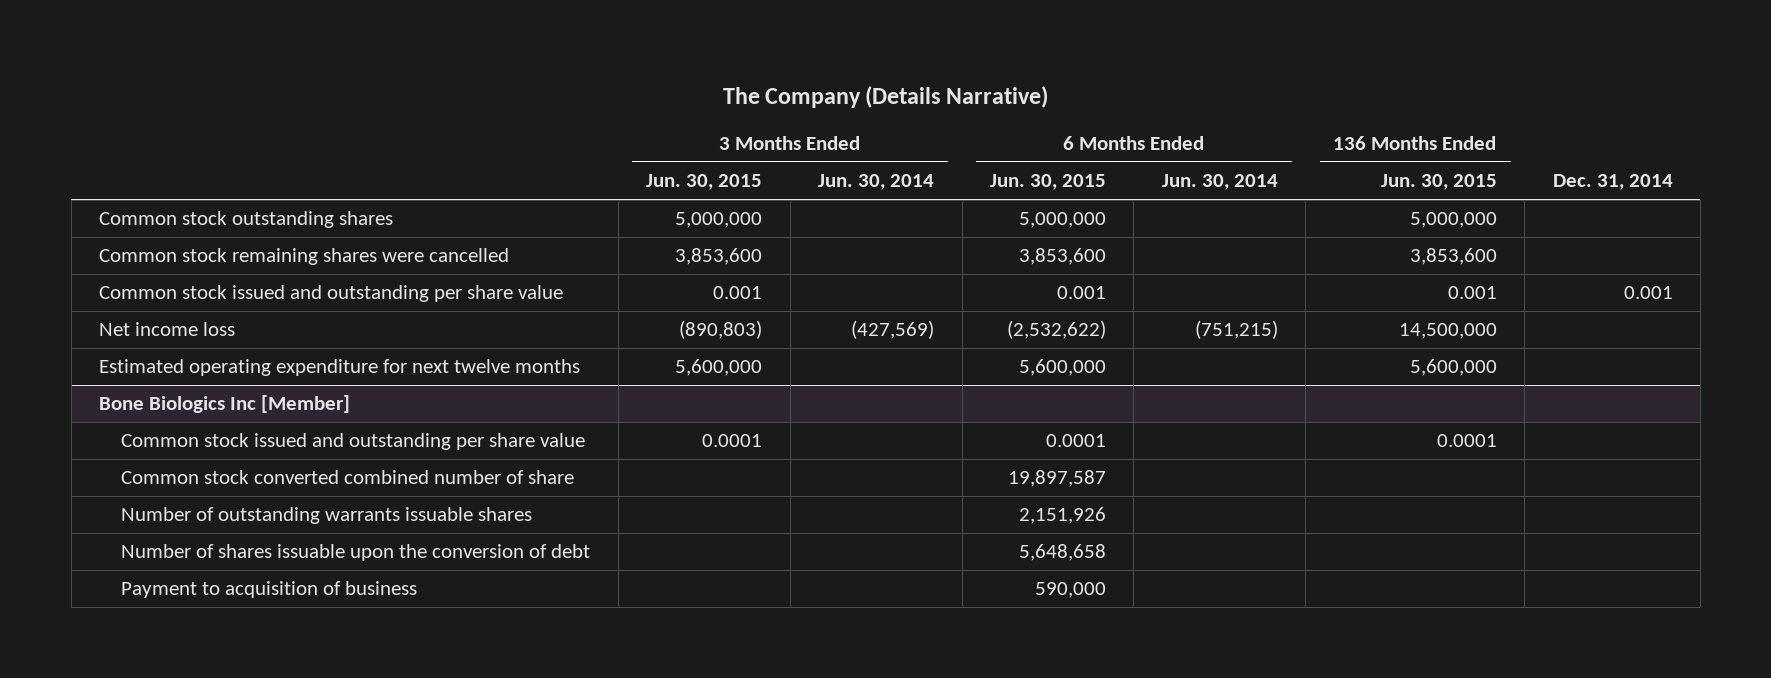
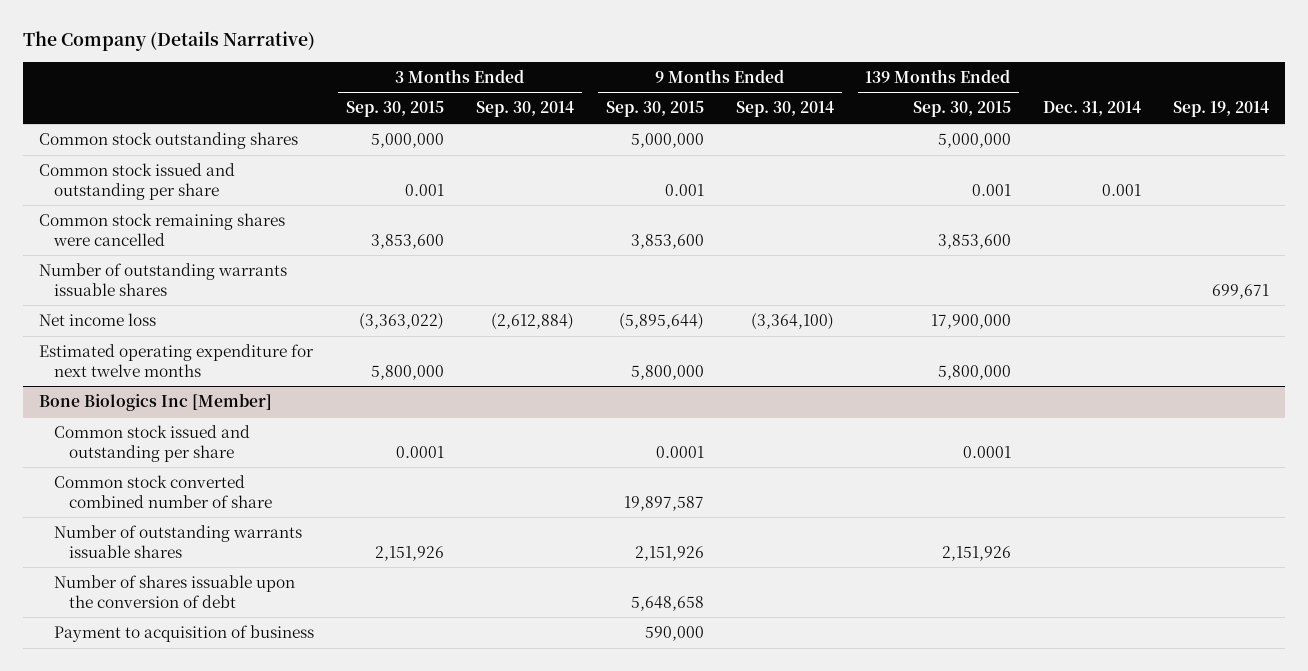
- | 3 Months Ended Jun. 30, 2015 | 3 Months Ended Jun. 30, 2014 | 6 Months Ended Jun. 30, 2015 | 6 Months Ended Jun. 30, 2014 | 136 Months Ended Jun. 30, 2015 | Dec. 31, 2014
+ | 3 Months Ended Sep. 30, 2015 | 3 Months Ended Sep. 30, 2014 | 9 Months Ended Sep. 30, 2015 | 9 Months Ended Sep. 30, 2014 | 139 Months Ended Sep. 30, 2015 | Dec. 31, 2014 | Sep. 19, 2014
+ Common stock issued and outstanding per share | 0.001 | | 0.001 | | 0.001 | 0.001 |
- Common stock issued and outstanding per share value | 0.001 | | 0.001 | | 0.001 | 0.001
+ Number of outstanding warrants issuable shares | | | | | | | 699,671
@ Bone Biologics Inc [Member]
- Common stock issued and outstanding per share value | 0.0001 | | 0.0001 | | 0.0001 |
+ Common stock issued and outstanding per share | 0.0001 | | 0.0001 | | 0.0001 | |

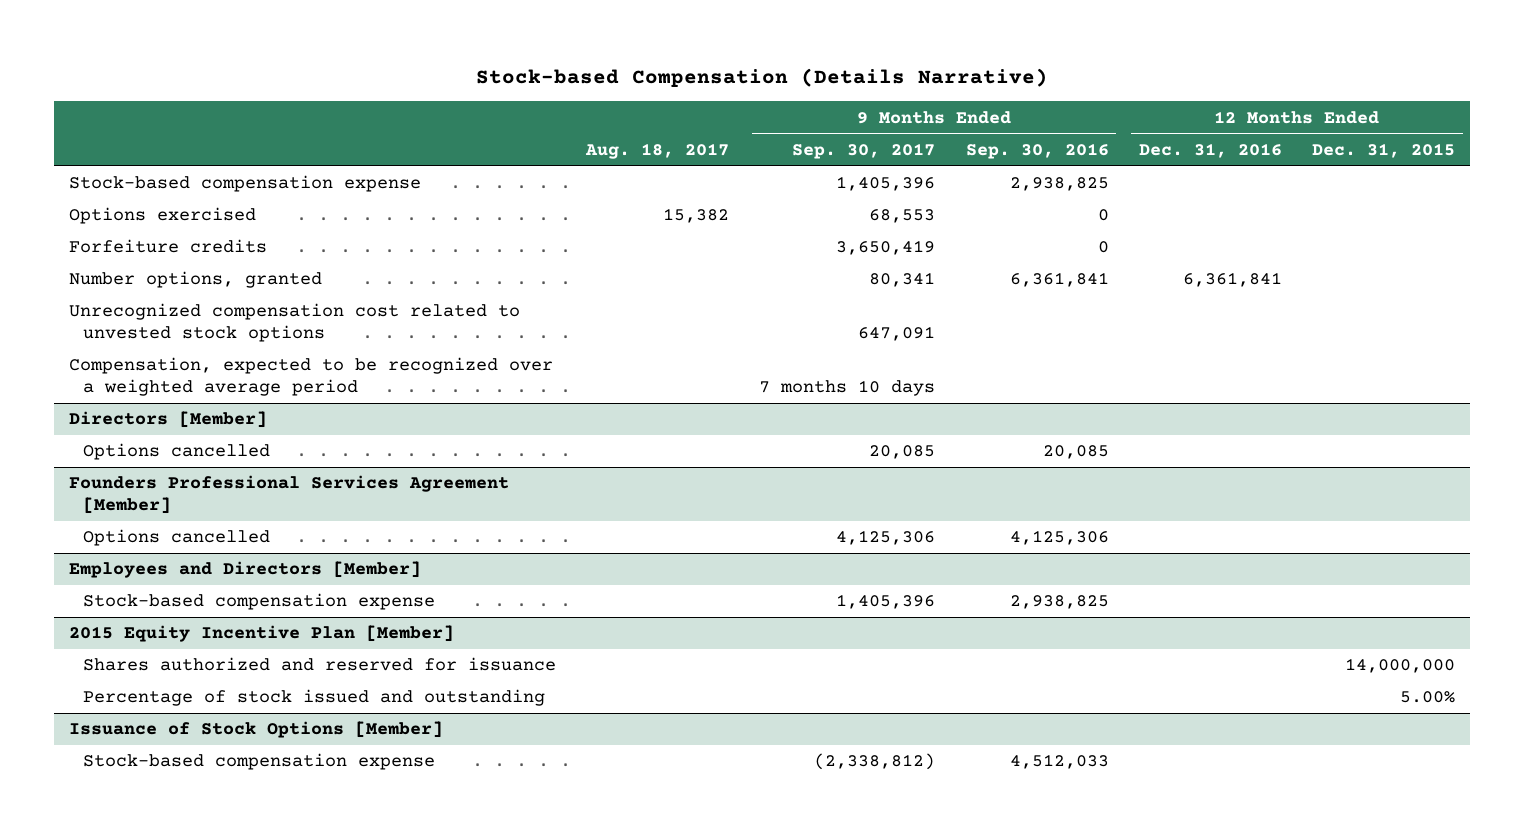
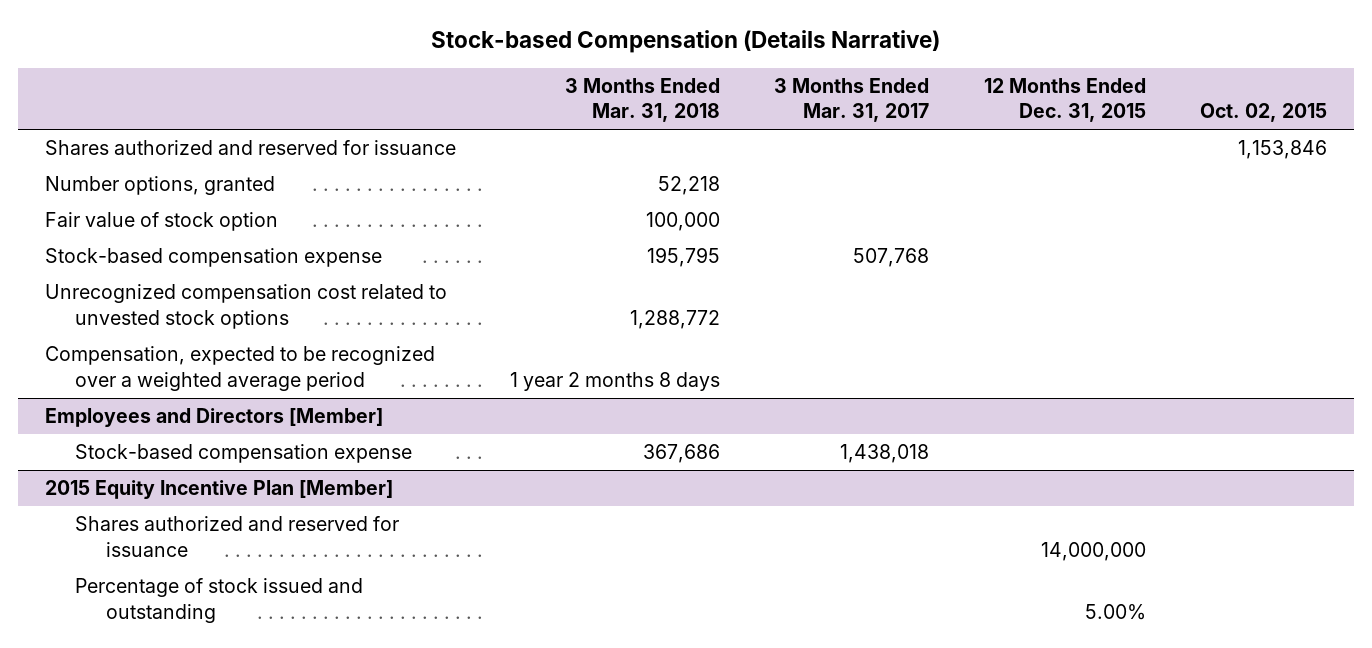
- | Aug. 18, 2017 | 9 Months Ended Sep. 30, 2017 | 9 Months Ended Sep. 30, 2016 | 12 Months Ended Dec. 31, 2016 | 12 Months Ended Dec. 31, 2015
+ | 3 Months Ended Mar. 31, 2018 | 3 Months Ended Mar. 31, 2017 | 12 Months Ended Dec. 31, 2015 | Oct. 02, 2015
- Options exercised | 15,382 | 68,553 | 0 | |
- Forfeiture credits | | 3,650,419 | 0 | |
+ Shares authorized and reserved for issuance | | | | 1,153,846
+ Fair value of stock option | 100,000 | | |
moved down: Stock-based compensation expense | 195,795 | 507,768 | |
- Directors [Member]
- Options cancelled | | 20,085 | 20,085 | |
- Founders Professional Services Agreement [Member]
- Options cancelled | | 4,125,306 | 4,125,306 | |
- Issuance of Stock Options [Member]
- Stock-based compensation expense | | (2,338,812) | 4,512,033 | |

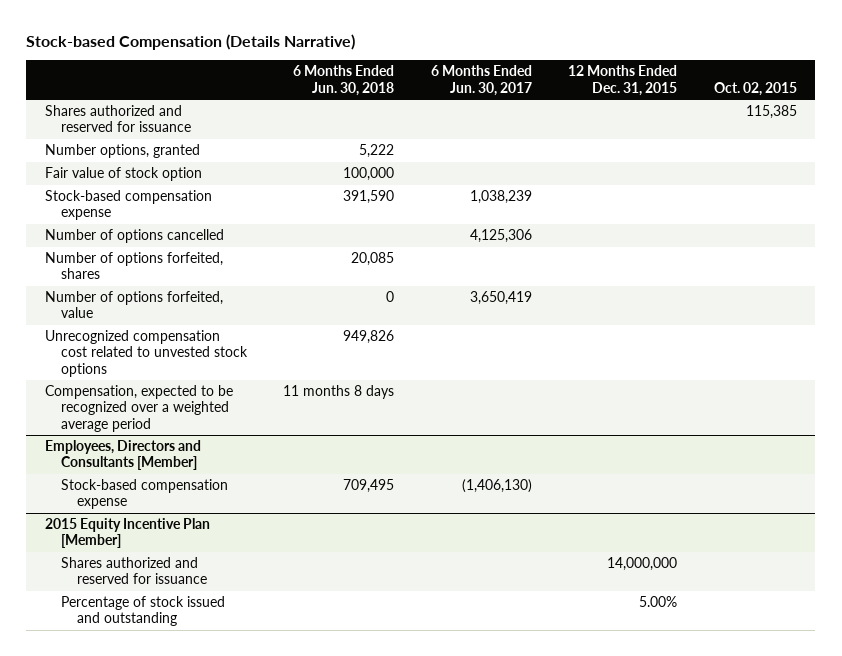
- | 3 Months Ended Mar. 31, 2018 | 3 Months Ended Mar. 31, 2017 | 12 Months Ended Dec. 31, 2015 | Oct. 02, 2015
+ | 6 Months Ended Jun. 30, 2018 | 6 Months Ended Jun. 30, 2017 | 12 Months Ended Dec. 31, 2015 | Oct. 02, 2015
- Shares authorized and reserved for issuance | | | | 1,153,846
+ Shares authorized and reserved for issuance | | | | 115,385
+ Number of options cancelled | | 4,125,306 | |
+ Number of options forfeited, shares | 20,085 | | |
+ Number of options forfeited, value | 0 | 3,650,419 | |
- Employees and Directors [Member]
- Stock-based compensation expense | 367,686 | 1,438,018 | |
+ Employees, Directors and Consultants [Member]
+ Stock-based compensation expense | 709,495 | (1,406,130) | |

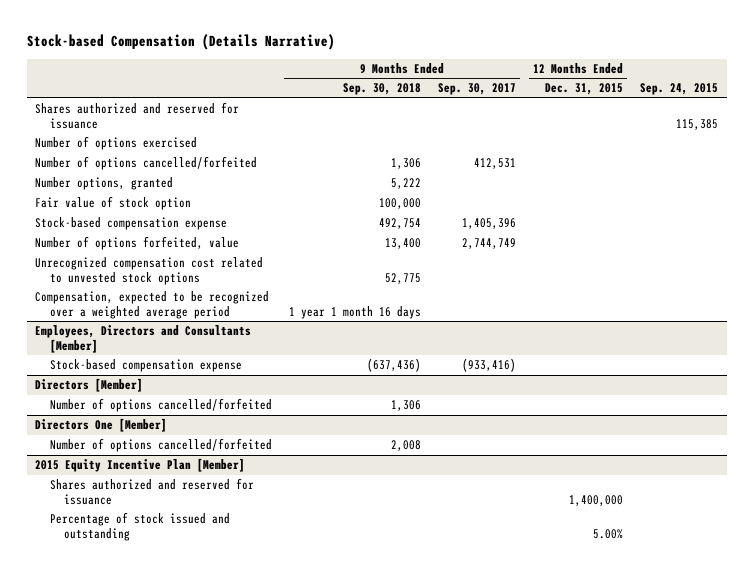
- | 6 Months Ended Jun. 30, 2018 | 6 Months Ended Jun. 30, 2017 | 12 Months Ended Dec. 31, 2015 | Oct. 02, 2015
+ | 9 Months Ended Sep. 30, 2018 | 9 Months Ended Sep. 30, 2017 | 12 Months Ended Dec. 31, 2015 | Sep. 24, 2015
+ Number of options exercised
+ Number of options cancelled/forfeited | 1,306 | 412,531 | |
- Number of options cancelled | | 4,125,306 | |
- Number of options forfeited, shares | 20,085 | | |
+ Directors [Member]
+ Number of options cancelled/forfeited | 1,306 | | |
+ Directors One [Member]
+ Number of options cancelled/forfeited | 2,008 | | |
@ 2015 Equity Incentive Plan [Member]
- Shares authorized and reserved for issuance | | | 14,000,000 |
+ Shares authorized and reserved for issuance | | | 1,400,000 |

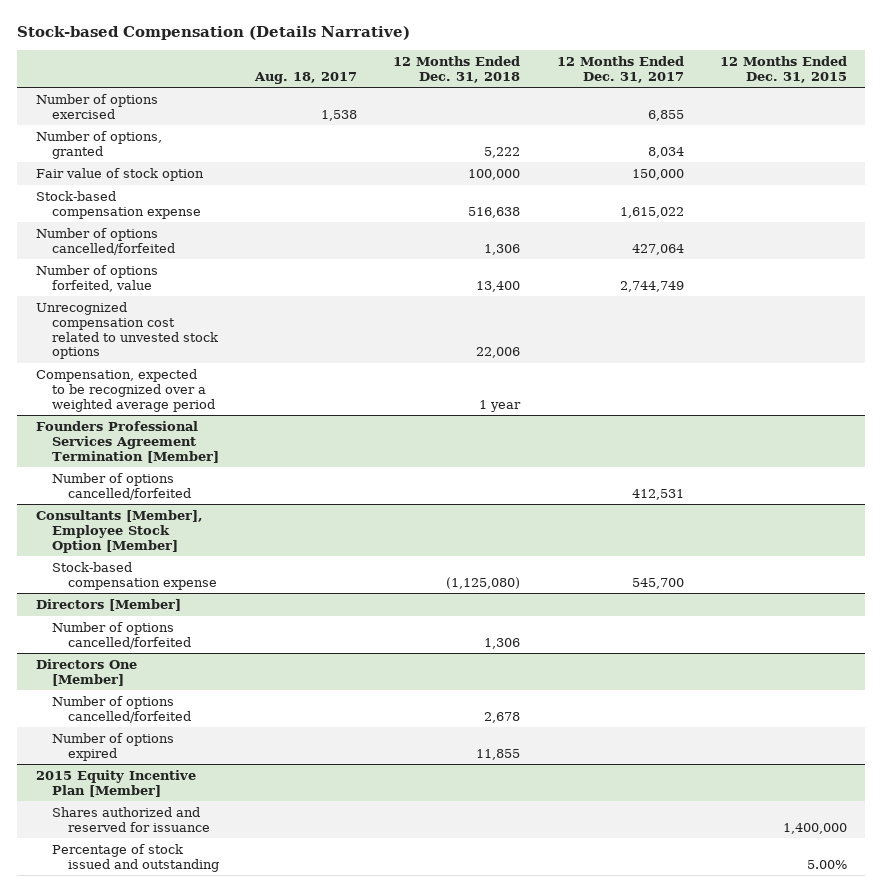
- | 9 Months Ended Sep. 30, 2018 | 9 Months Ended Sep. 30, 2017 | 12 Months Ended Dec. 31, 2015 | Sep. 24, 2015
+ | Aug. 18, 2017 | 12 Months Ended Dec. 31, 2018 | 12 Months Ended Dec. 31, 2017 | 12 Months Ended Dec. 31, 2015
- Shares authorized and reserved for issuance | | | | 115,385
- Number options, granted | 5,222 | | |
+ Number of options, granted | | 5,222 | 8,034 |
moved down: Number of options cancelled/forfeited | | 1,306 | 427,064 |
- Employees, Directors and Consultants [Member]
- Stock-based compensation expense | (637,436) | (933,416) | |
+ Founders Professional Services Agreement Termination [Member]
+ Number of options cancelled/forfeited | | | 412,531 |
+ Consultants [Member], Employee Stock Option [Member]
+ Stock-based compensation expense | | (1,125,080) | 545,700 |
@ Directors One [Member]
+ Number of options expired | | 11,855 | |

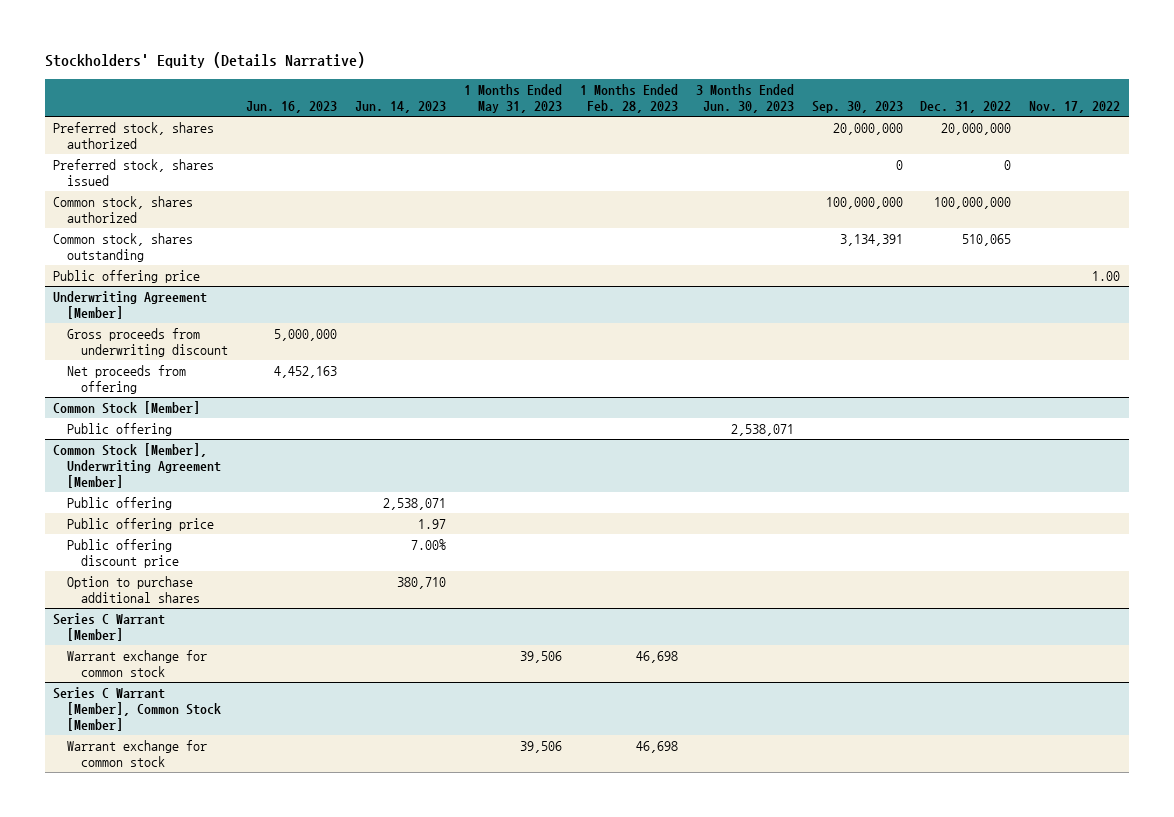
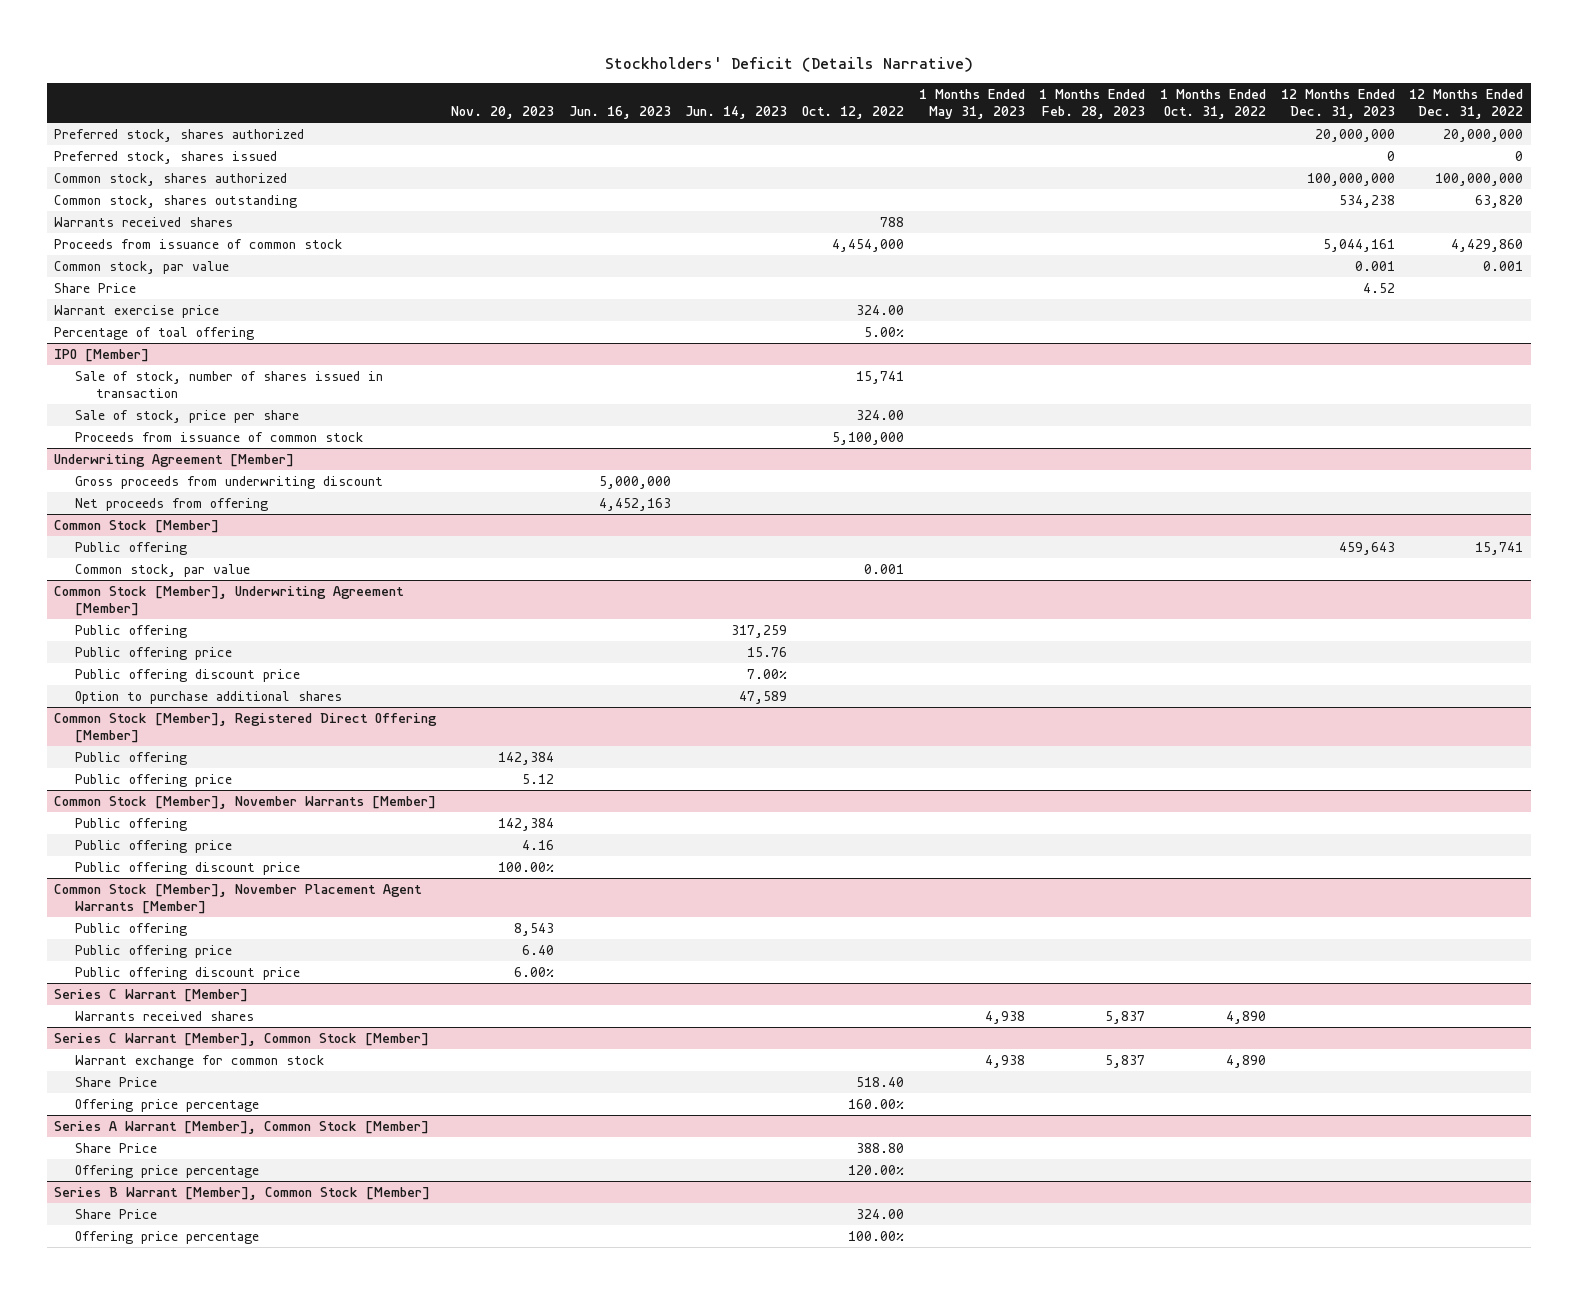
- Stockholders' Equity (Details Narrative)
+ Stockholders' Deficit (Details Narrative)
- | Jun. 16, 2023 | Jun. 14, 2023 | 1 Months Ended May 31, 2023 | 1 Months Ended Feb. 28, 2023 | 3 Months Ended Jun. 30, 2023 | Sep. 30, 2023 | Dec. 31, 2022 | Nov. 17, 2022
+ | Nov. 20, 2023 | Jun. 16, 2023 | Jun. 14, 2023 | Oct. 12, 2022 | 1 Months Ended May 31, 2023 | 1 Months Ended Feb. 28, 2023 | 1 Months Ended Oct. 31, 2022 | 12 Months Ended Dec. 31, 2023 | 12 Months Ended Dec. 31, 2022
- Public offering price | | | | | | | | 1.00
+ Warrants received shares | | | | 788 | | | | |
+ Proceeds from issuance of common stock | | | | 4,454,000 | | | | 5,044,161 | 4,429,860
+ Common stock, par value | | | | | | | | 0.001 | 0.001
+ Share Price | | | | | | | | 4.52 |
+ Warrant exercise price | | | | 324.00 | | | | |
+ Percentage of toal offering | | | | 5.00% | | | | |
+ IPO [Member]
+ Sale of stock, number of shares issued in transaction | | | | 15,741 | | | | |
+ Sale of stock, price per share | | | | 324.00 | | | | |
+ Proceeds from issuance of common stock | | | | 5,100,000 | | | | |
@ Common Stock [Member]
+ Common stock, par value | | | | 0.001 | | | | |
@ Common Stock [Member], Underwriting Agreement [Member]
- Public offering | | 2,538,071 | | | | | |
- Public offering price | | 1.97 | | | | | |
+ Public offering | | | 317,259 | | | | | |
+ Public offering price | | | 15.76 | | | | | |
- Option to purchase additional shares | | 380,710 | | | | | |
+ Option to purchase additional shares | | | 47,589 | | | | | |
+ Common Stock [Member], Registered Direct Offering [Member]
+ Public offering | 142,384 | | | | | | | |
+ Public offering price | 5.12 | | | | | | | |
+ Common Stock [Member], November Warrants [Member]
+ Public offering | 142,384 | | | | | | | |
+ Public offering price | 4.16 | | | | | | | |
+ Public offering discount price | 100.00% | | | | | | | |
+ Common Stock [Member], November Placement Agent Warrants [Member]
+ Public offering | 8,543 | | | | | | | |
+ Public offering price | 6.40 | | | | | | | |
+ Public offering discount price | 6.00% | | | | | | | |
@ Series C Warrant [Member]
- Warrant exchange for common stock | | | 39,506 | 46,698 | | | |
+ Warrants received shares | | | | | 4,938 | 5,837 | 4,890 | |
@ Series C Warrant [Member], Common Stock [Member]
- Warrant exchange for common stock | | | 39,506 | 46,698 | | | |
+ Warrant exchange for common stock | | | | | 4,938 | 5,837 | 4,890 | |
+ Share Price | | | | 518.40 | | | | |
+ Offering price percentage | | | | 160.00% | | | | |
+ Series A Warrant [Member], Common Stock [Member]
+ Share Price | | | | 388.80 | | | | |
+ Offering price percentage | | | | 120.00% | | | | |
+ Series B Warrant [Member], Common Stock [Member]
+ Share Price | | | | 324.00 | | | | |
+ Offering price percentage | | | | 100.00% | | | | |

